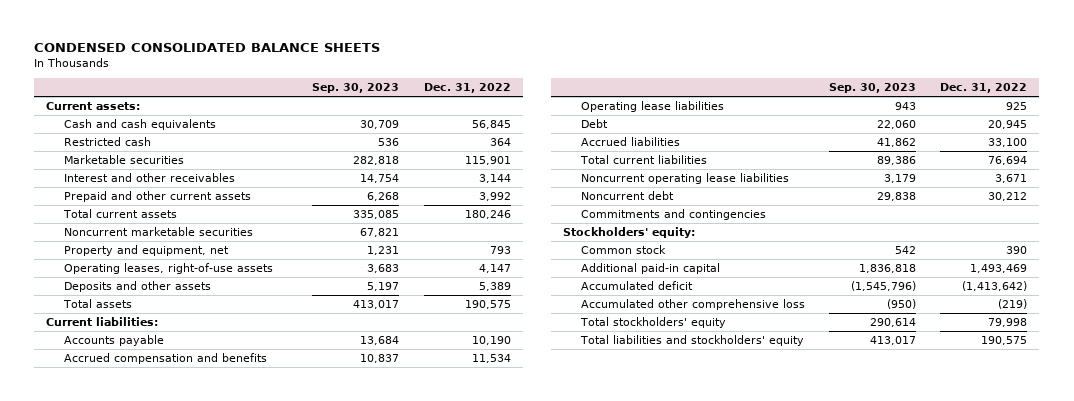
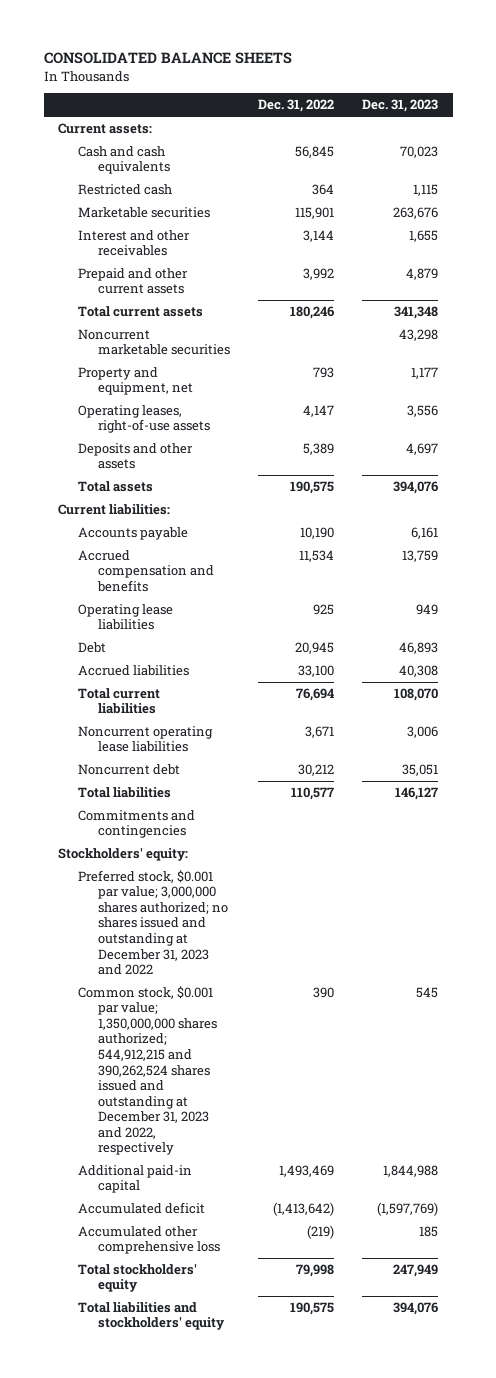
- CONDENSED CONSOLIDATED BALANCE SHEETS
+ CONSOLIDATED BALANCE SHEETS
- | Sep. 30, 2023 | Dec. 31, 2022
+ | Dec. 31, 2022 | Dec. 31, 2023
+ Total liabilities | 110,577 | 146,127
- Common stock | 542 | 390
+ Preferred stock, $0.001 par value; 3,000,000 shares authorized; no shares issued and outstanding at December 31, 2023 and 2022
+ Common stock, $0.001 par value; 1,350,000,000 shares authorized; 544,912,215 and 390,262,524 shares issued and outstanding at December 31, 2023 and 2022, respectively | 390 | 545

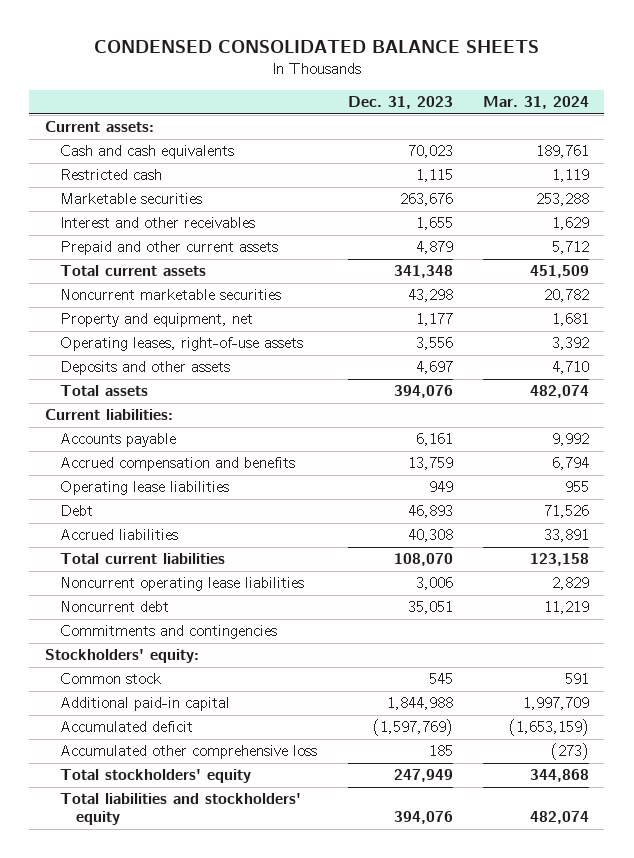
- CONSOLIDATED BALANCE SHEETS
+ CONDENSED CONSOLIDATED BALANCE SHEETS
- | Dec. 31, 2022 | Dec. 31, 2023
+ | Dec. 31, 2023 | Mar. 31, 2024
- Total liabilities | 110,577 | 146,127
- Preferred stock, $0.001 par value; 3,000,000 shares authorized; no shares issued and outstanding at December 31, 2023 and 2022
- Common stock, $0.001 par value; 1,350,000,000 shares authorized; 544,912,215 and 390,262,524 shares issued and outstanding at December 31, 2023 and 2022, respectively | 390 | 545
+ Common stock | 545 | 591

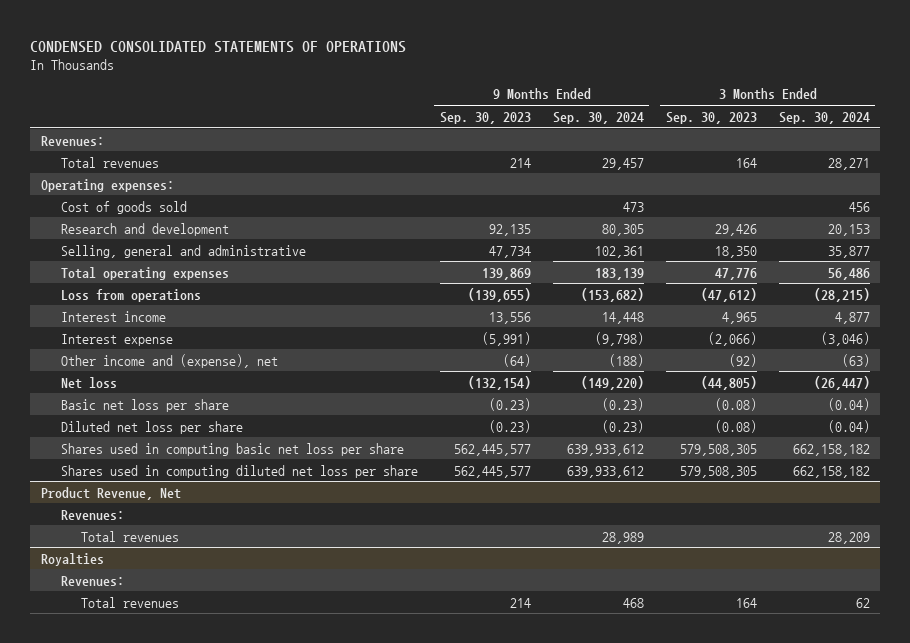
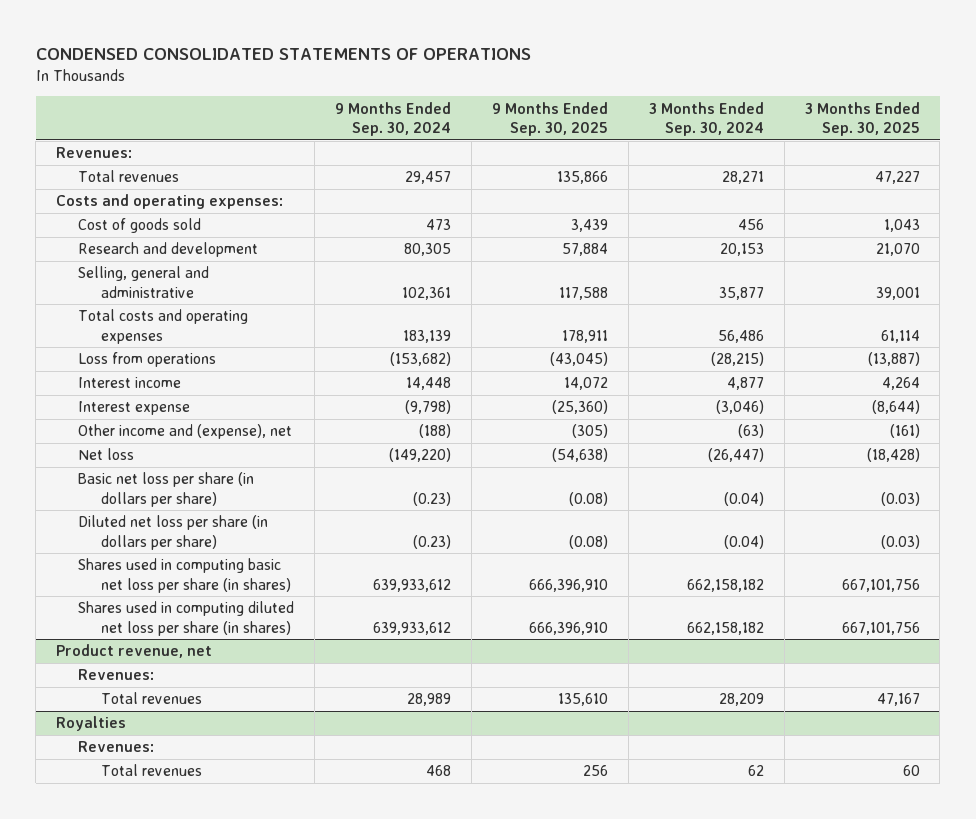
- | 9 Months Ended Sep. 30, 2023 | 9 Months Ended Sep. 30, 2024 | 3 Months Ended Sep. 30, 2023 | 3 Months Ended Sep. 30, 2024
+ | 9 Months Ended Sep. 30, 2024 | 9 Months Ended Sep. 30, 2025 | 3 Months Ended Sep. 30, 2024 | 3 Months Ended Sep. 30, 2025
- Operating expenses:
+ Costs and operating expenses:
- Total operating expenses | 139,869 | 183,139 | 47,776 | 56,486
+ Total costs and operating expenses | 183,139 | 178,911 | 56,486 | 61,114
- Basic net loss per share | (0.23) | (0.23) | (0.08) | (0.04)
- Diluted net loss per share | (0.23) | (0.23) | (0.08) | (0.04)
- Shares used in computing basic net loss per share | 562,445,577 | 639,933,612 | 579,508,305 | 662,158,182
- Shares used in computing diluted net loss per share | 562,445,577 | 639,933,612 | 579,508,305 | 662,158,182
- Product Revenue, Net
+ Basic net loss per share (in dollars per share) | (0.23) | (0.08) | (0.04) | (0.03)
+ Diluted net loss per share (in dollars per share) | (0.23) | (0.08) | (0.04) | (0.03)
+ Shares used in computing basic net loss per share (in shares) | 639,933,612 | 666,396,910 | 662,158,182 | 667,101,756
+ Shares used in computing diluted net loss per share (in shares) | 639,933,612 | 666,396,910 | 662,158,182 | 667,101,756
+ Product revenue, net

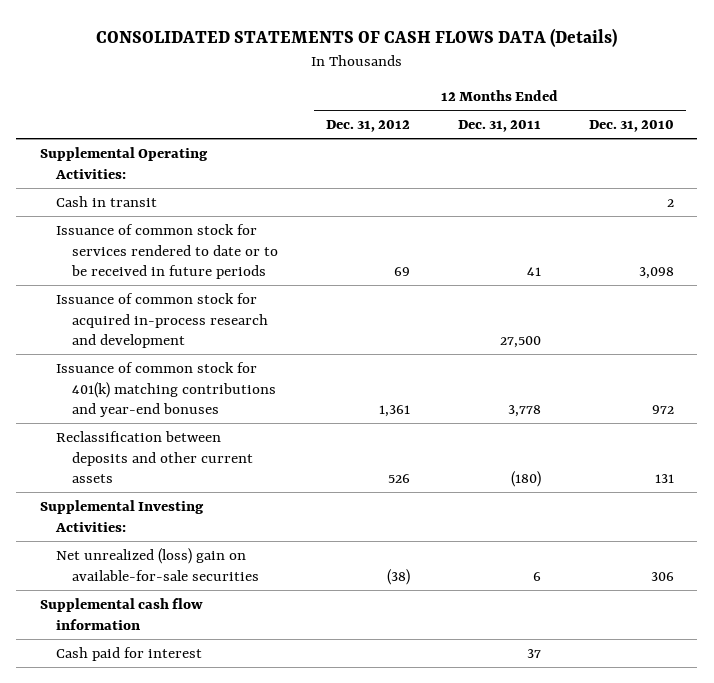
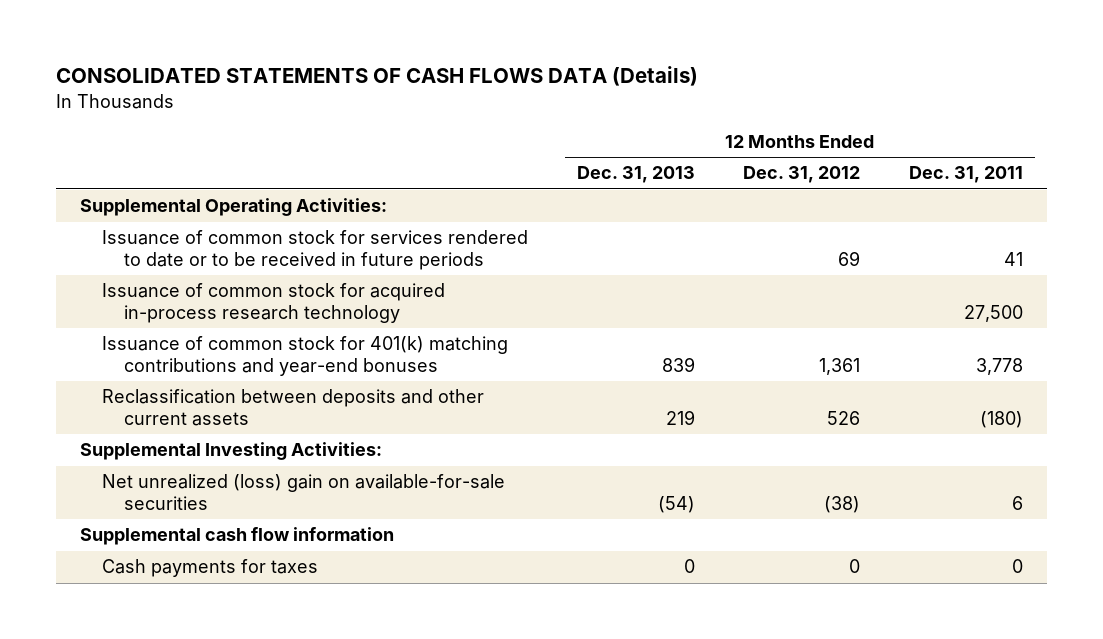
- | 12 Months Ended Dec. 31, 2012 | 12 Months Ended Dec. 31, 2011 | 12 Months Ended Dec. 31, 2010
+ | 12 Months Ended Dec. 31, 2013 | 12 Months Ended Dec. 31, 2012 | 12 Months Ended Dec. 31, 2011
- Cash in transit | | | 2
- Issuance of common stock for acquired in-process research and development | | 27,500 |
+ Issuance of common stock for acquired in-process research technology | | | 27,500
- Cash paid for interest | | 37 |
+ Cash payments for taxes | 0 | 0 | 0

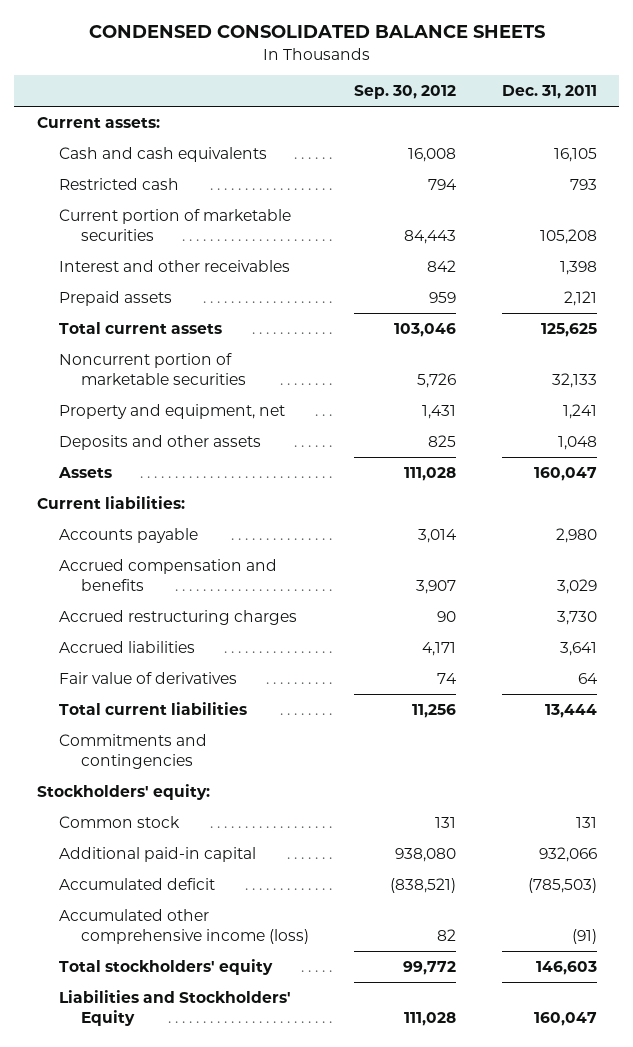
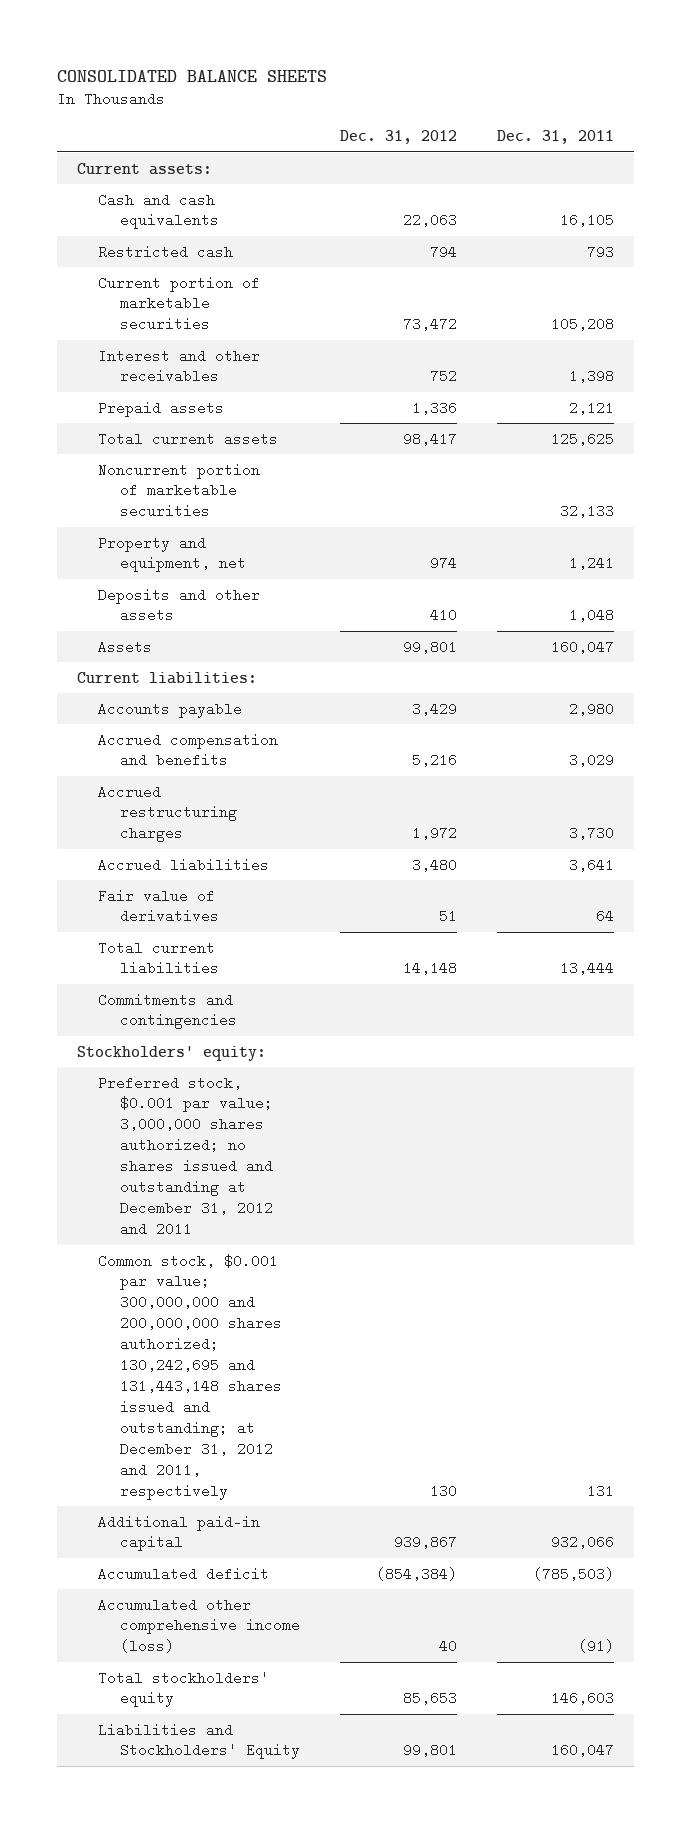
- CONDENSED CONSOLIDATED BALANCE SHEETS
+ CONSOLIDATED BALANCE SHEETS
- | Sep. 30, 2012 | Dec. 31, 2011
+ | Dec. 31, 2012 | Dec. 31, 2011
- Common stock | 131 | 131
+ Preferred stock, $0.001 par value; 3,000,000 shares authorized; no shares issued and outstanding at December 31, 2012 and 2011
+ Common stock, $0.001 par value; 300,000,000 and 200,000,000 shares authorized; 130,242,695 and 131,443,148 shares issued and outstanding; at December 31, 2012 and 2011, respectively | 130 | 131

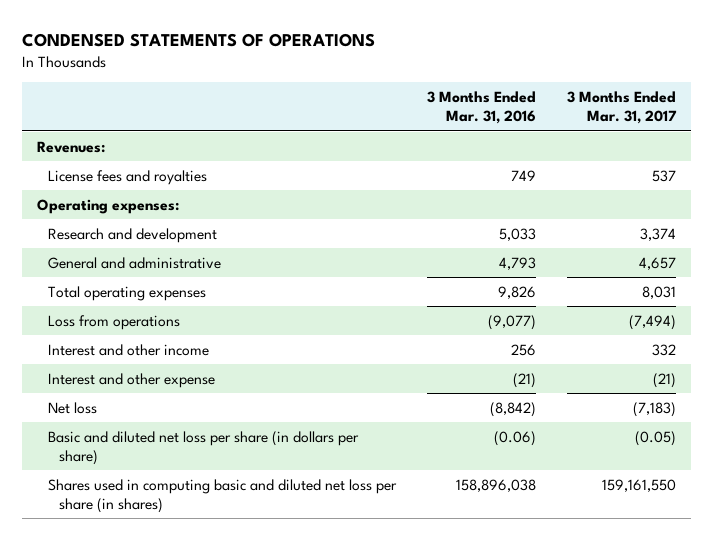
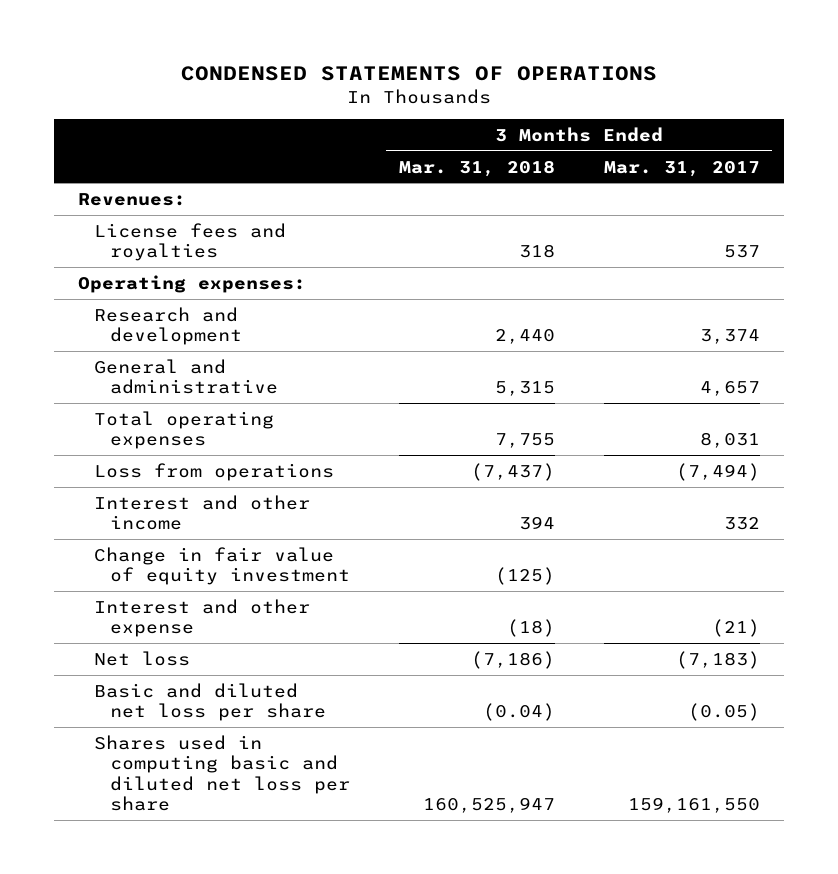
- | 3 Months Ended Mar. 31, 2016 | 3 Months Ended Mar. 31, 2017
+ | 3 Months Ended Mar. 31, 2018 | 3 Months Ended Mar. 31, 2017
+ Change in fair value of equity investment | (125) |
- Basic and diluted net loss per share (in dollars per share) | (0.06) | (0.05)
- Shares used in computing basic and diluted net loss per share (in shares) | 158,896,038 | 159,161,550
+ Basic and diluted net loss per share | (0.04) | (0.05)
+ Shares used in computing basic and diluted net loss per share | 160,525,947 | 159,161,550

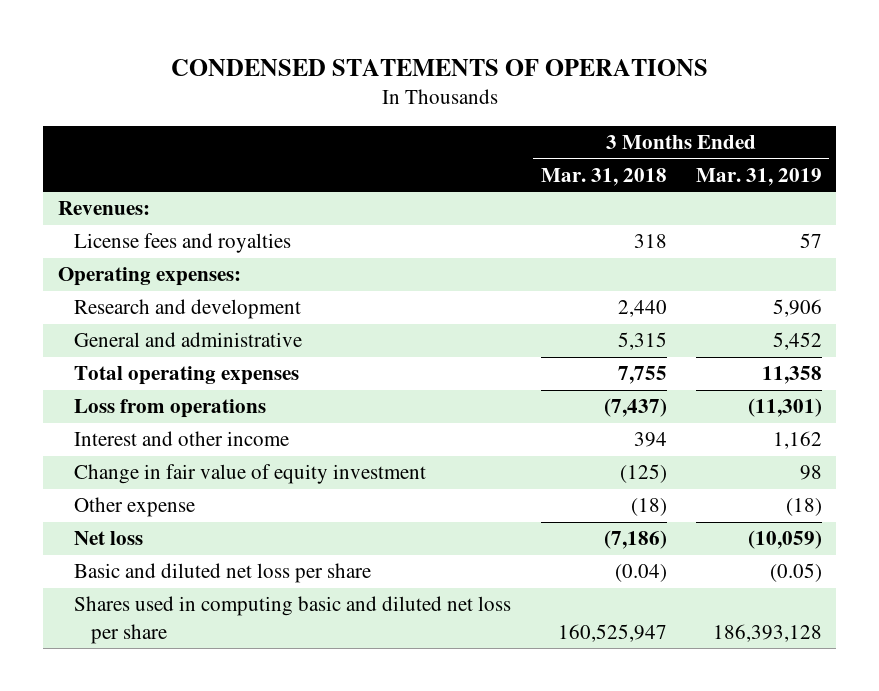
- | 3 Months Ended Mar. 31, 2018 | 3 Months Ended Mar. 31, 2017
+ | 3 Months Ended Mar. 31, 2018 | 3 Months Ended Mar. 31, 2019
- Interest and other expense | (18) | (21)
+ Other expense | (18) | (18)

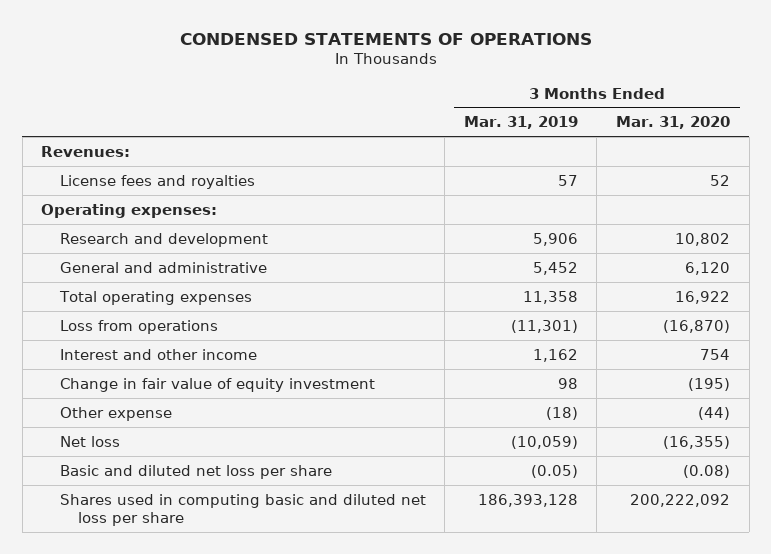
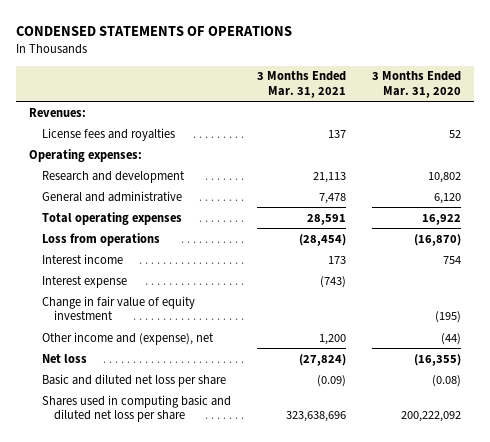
- | 3 Months Ended Mar. 31, 2019 | 3 Months Ended Mar. 31, 2020
+ | 3 Months Ended Mar. 31, 2021 | 3 Months Ended Mar. 31, 2020
- Interest and other income | 1,162 | 754
+ Interest income | 173 | 754
+ Interest expense | (743) |
- Other expense | (18) | (44)
+ Other income and (expense), net | 1,200 | (44)

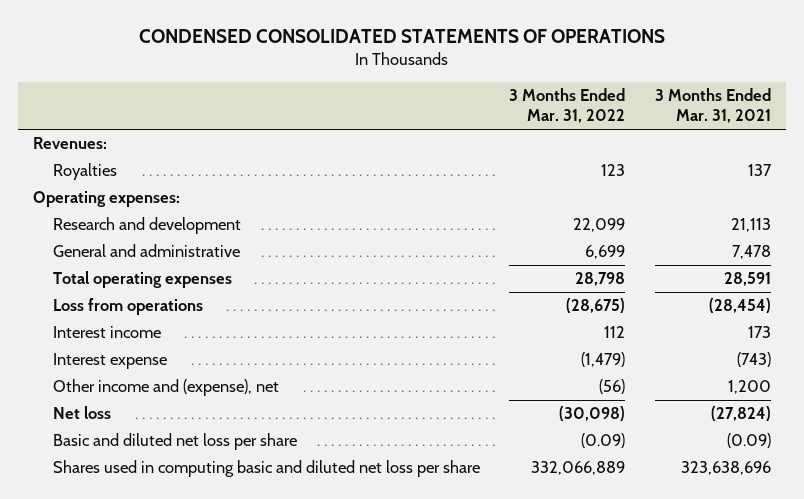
- CONDENSED STATEMENTS OF OPERATIONS
+ CONDENSED CONSOLIDATED STATEMENTS OF OPERATIONS
- | 3 Months Ended Mar. 31, 2021 | 3 Months Ended Mar. 31, 2020
+ | 3 Months Ended Mar. 31, 2022 | 3 Months Ended Mar. 31, 2021
- License fees and royalties | 137 | 52
+ Royalties | 123 | 137
- Change in fair value of equity investment | | (195)

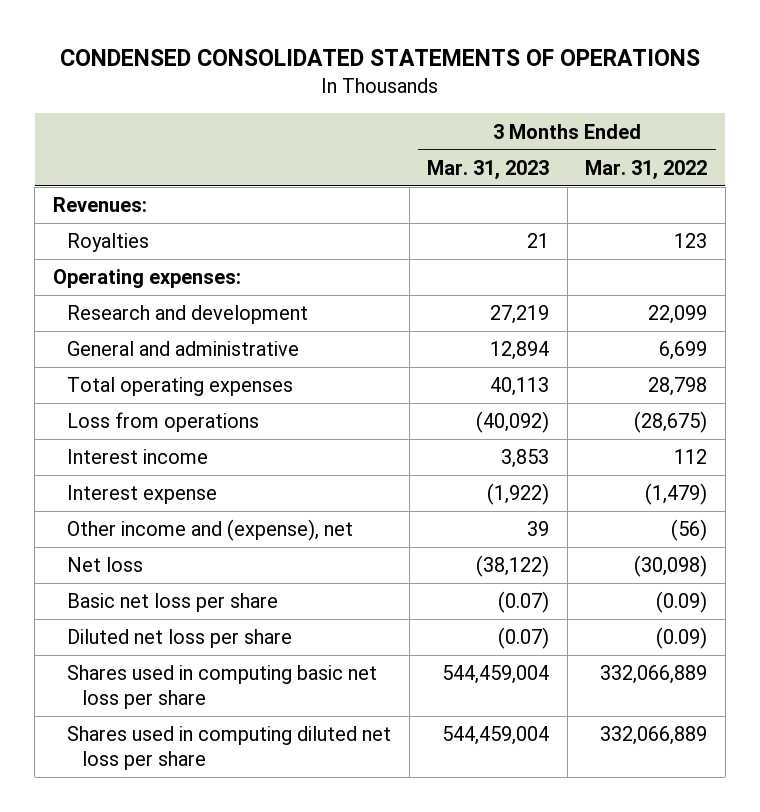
- | 3 Months Ended Mar. 31, 2022 | 3 Months Ended Mar. 31, 2021
+ | 3 Months Ended Mar. 31, 2023 | 3 Months Ended Mar. 31, 2022
- Basic and diluted net loss per share | (0.09) | (0.09)
- Shares used in computing basic and diluted net loss per share | 332,066,889 | 323,638,696
+ Basic net loss per share | (0.07) | (0.09)
+ Diluted net loss per share | (0.07) | (0.09)
+ Shares used in computing basic net loss per share | 544,459,004 | 332,066,889
+ Shares used in computing diluted net loss per share | 544,459,004 | 332,066,889

